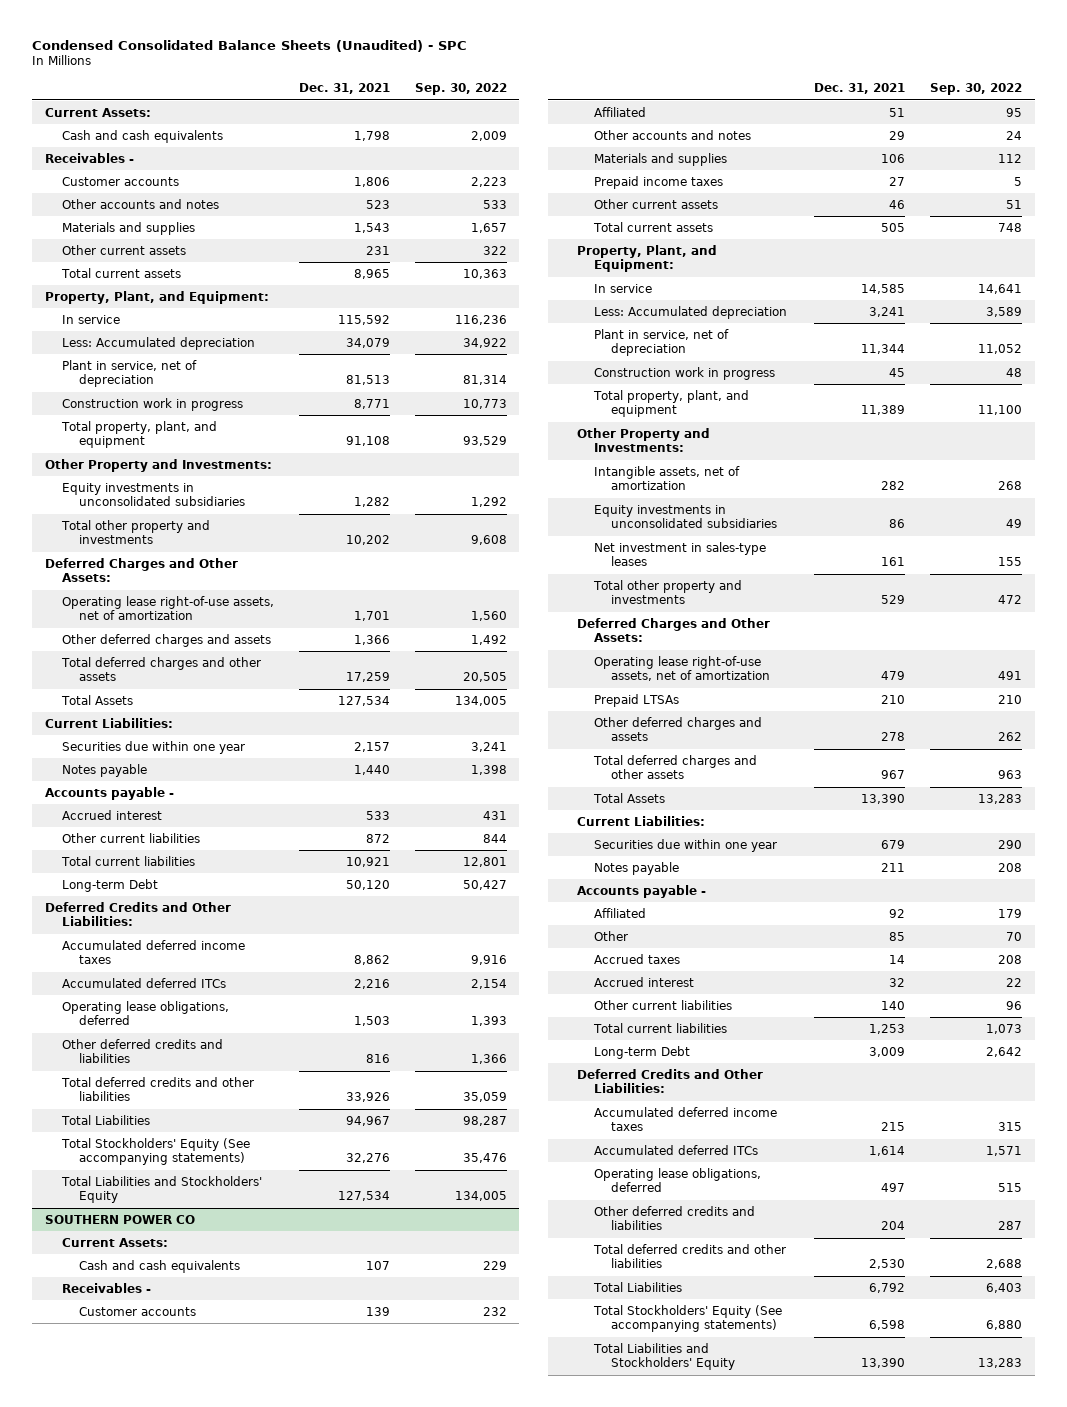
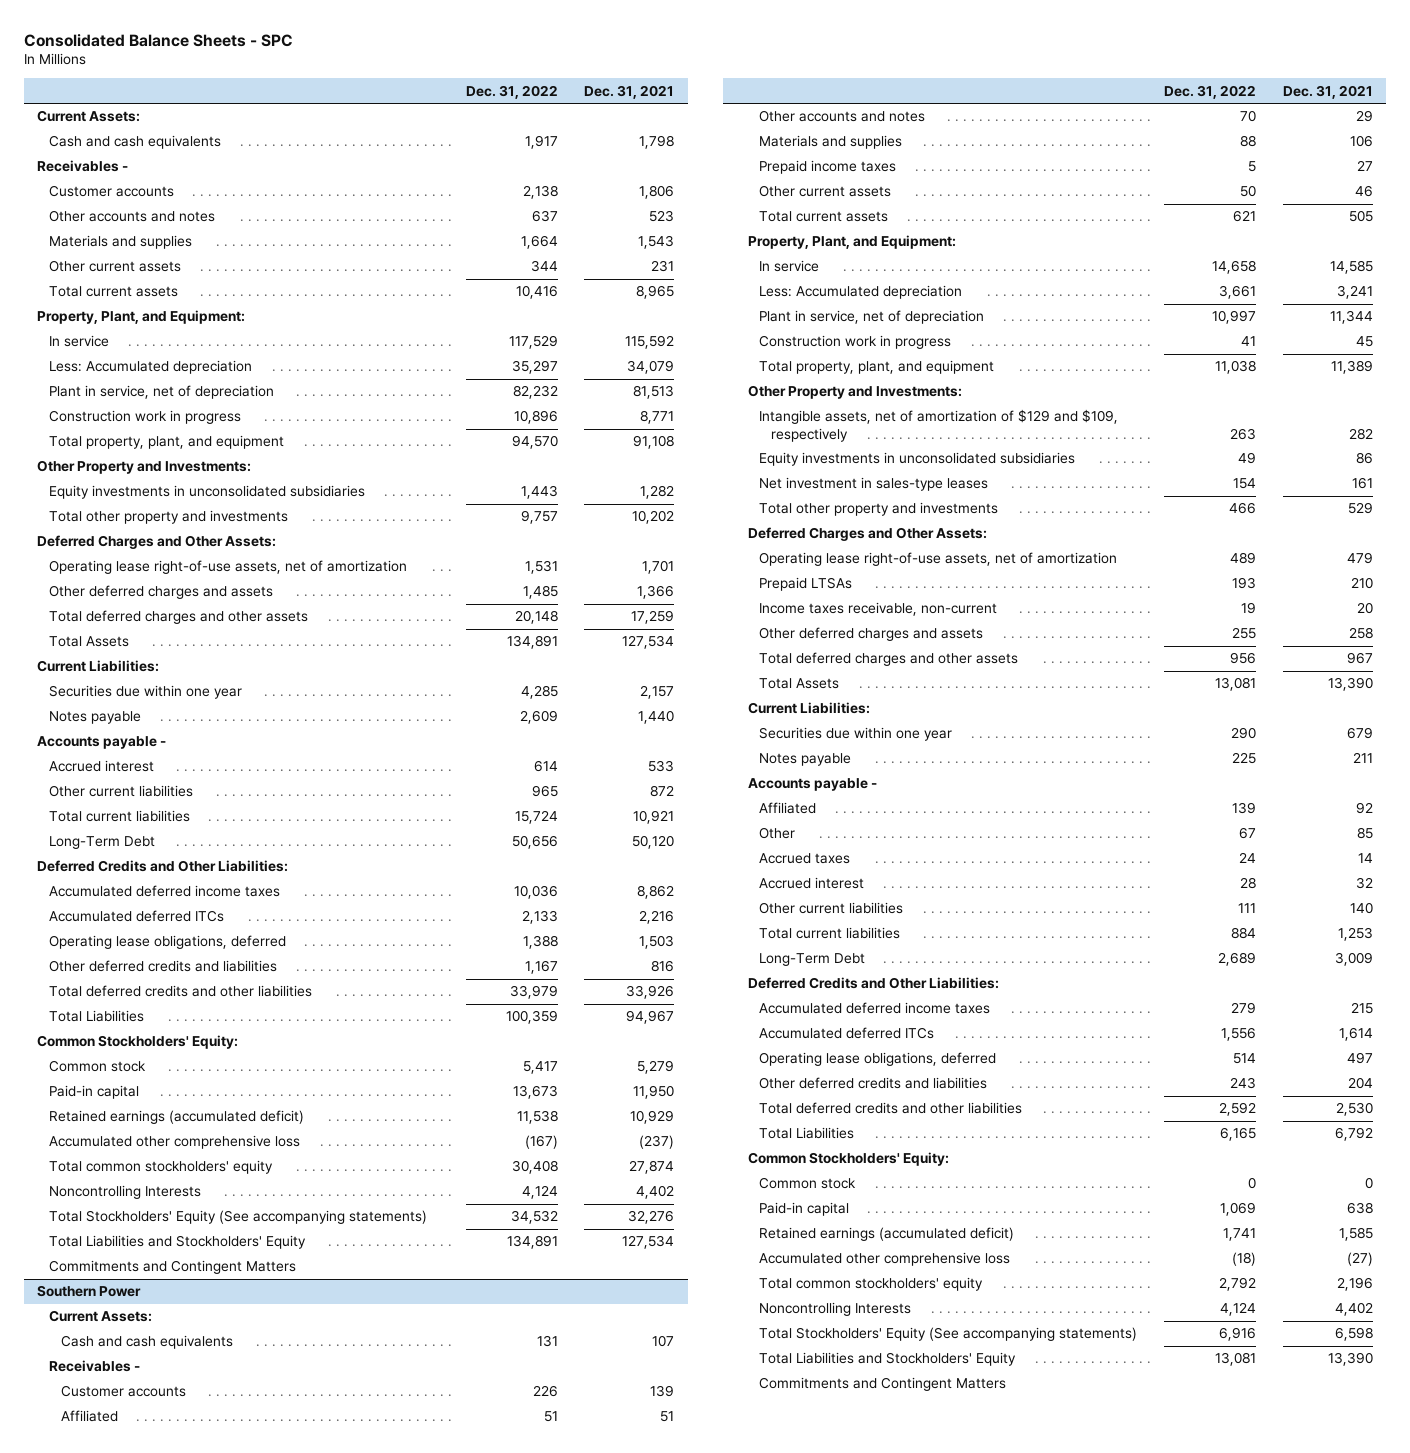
- Condensed Consolidated Balance Sheets (Unaudited) - SPC
+ Consolidated Balance Sheets - SPC
- | Dec. 31, 2021 | Sep. 30, 2022
+ | Dec. 31, 2022 | Dec. 31, 2021
- Long-term Debt | 50,120 | 50,427
+ Long-Term Debt | 50,656 | 50,120
+ Common Stockholders' Equity:
+ Common stock | 5,417 | 5,279
+ Paid-in capital | 13,673 | 11,950
+ Retained earnings (accumulated deficit) | 11,538 | 10,929
+ Accumulated other comprehensive loss | (167) | (237)
+ Total common stockholders' equity | 30,408 | 27,874
+ Noncontrolling Interests | 4,124 | 4,402
- SOUTHERN POWER CO
+ Commitments and Contingent Matters
+ Southern Power
- Intangible assets, net of amortization | 282 | 268
+ Intangible assets, net of amortization of $129 and $109, respectively | 263 | 282
- Other deferred charges and assets | 278 | 262
+ Income taxes receivable, non-current | 19 | 20
+ Other deferred charges and assets | 255 | 258
- Long-term Debt | 3,009 | 2,642
+ Long-Term Debt | 2,689 | 3,009
+ Common Stockholders' Equity:
+ Common stock | 0 | 0
+ Paid-in capital | 1,069 | 638
+ Retained earnings (accumulated deficit) | 1,741 | 1,585
+ Accumulated other comprehensive loss | (18) | (27)
+ Total common stockholders' equity | 2,792 | 2,196
+ Noncontrolling Interests | 4,124 | 4,402
+ Commitments and Contingent Matters

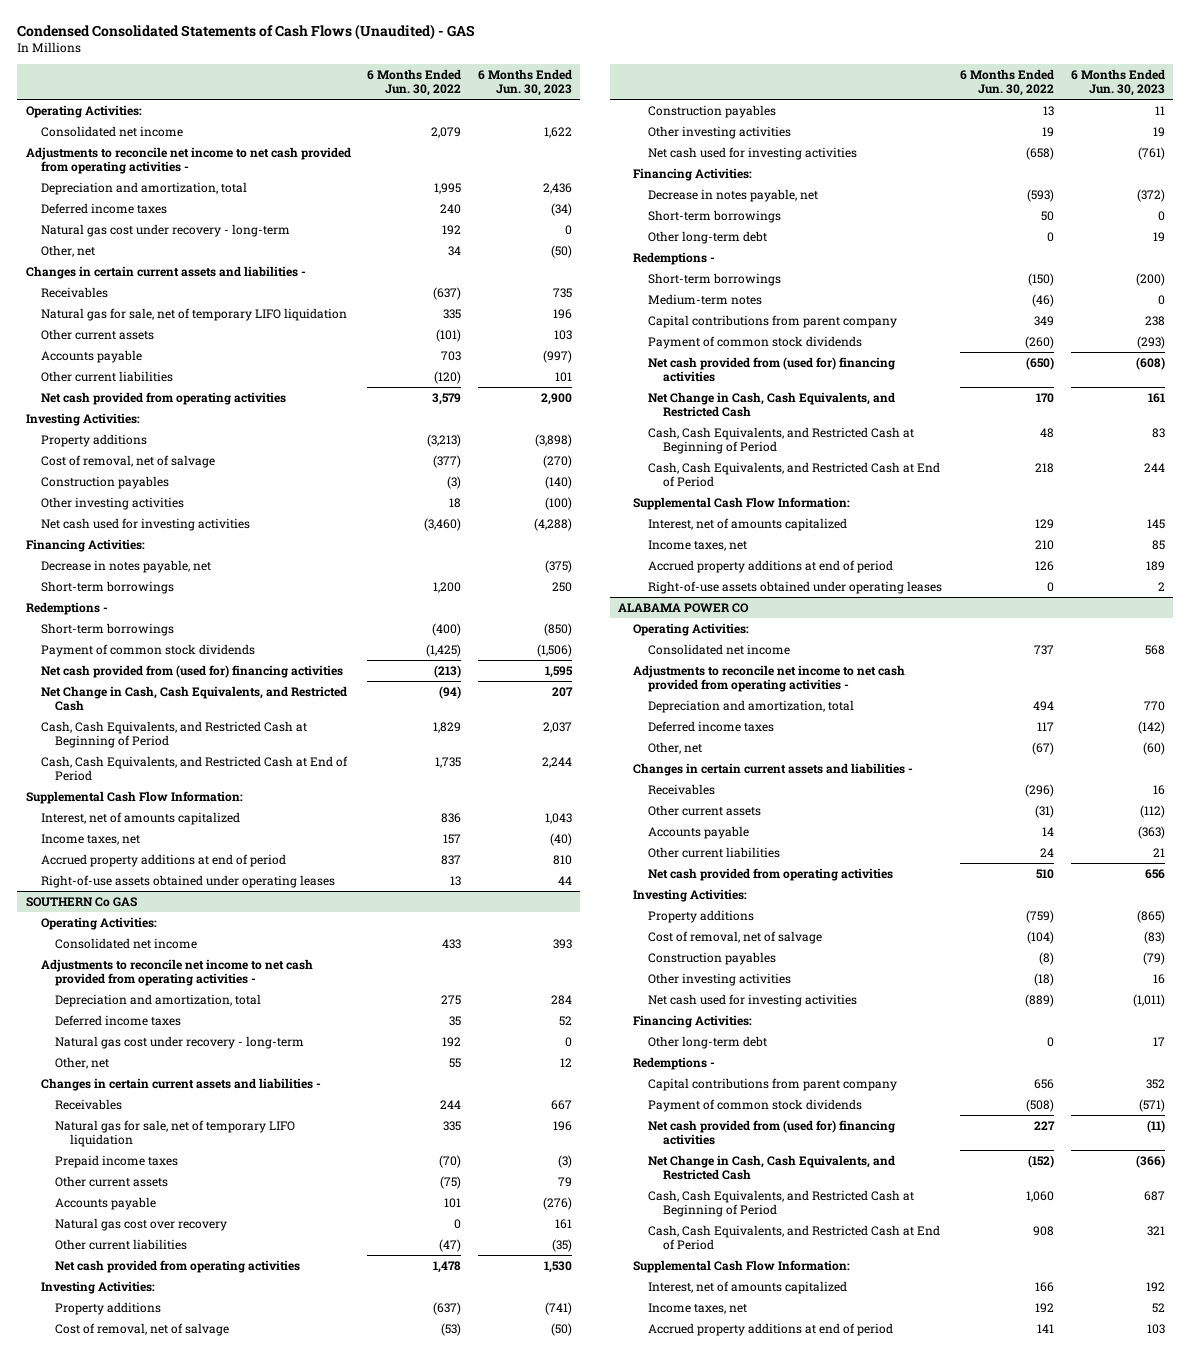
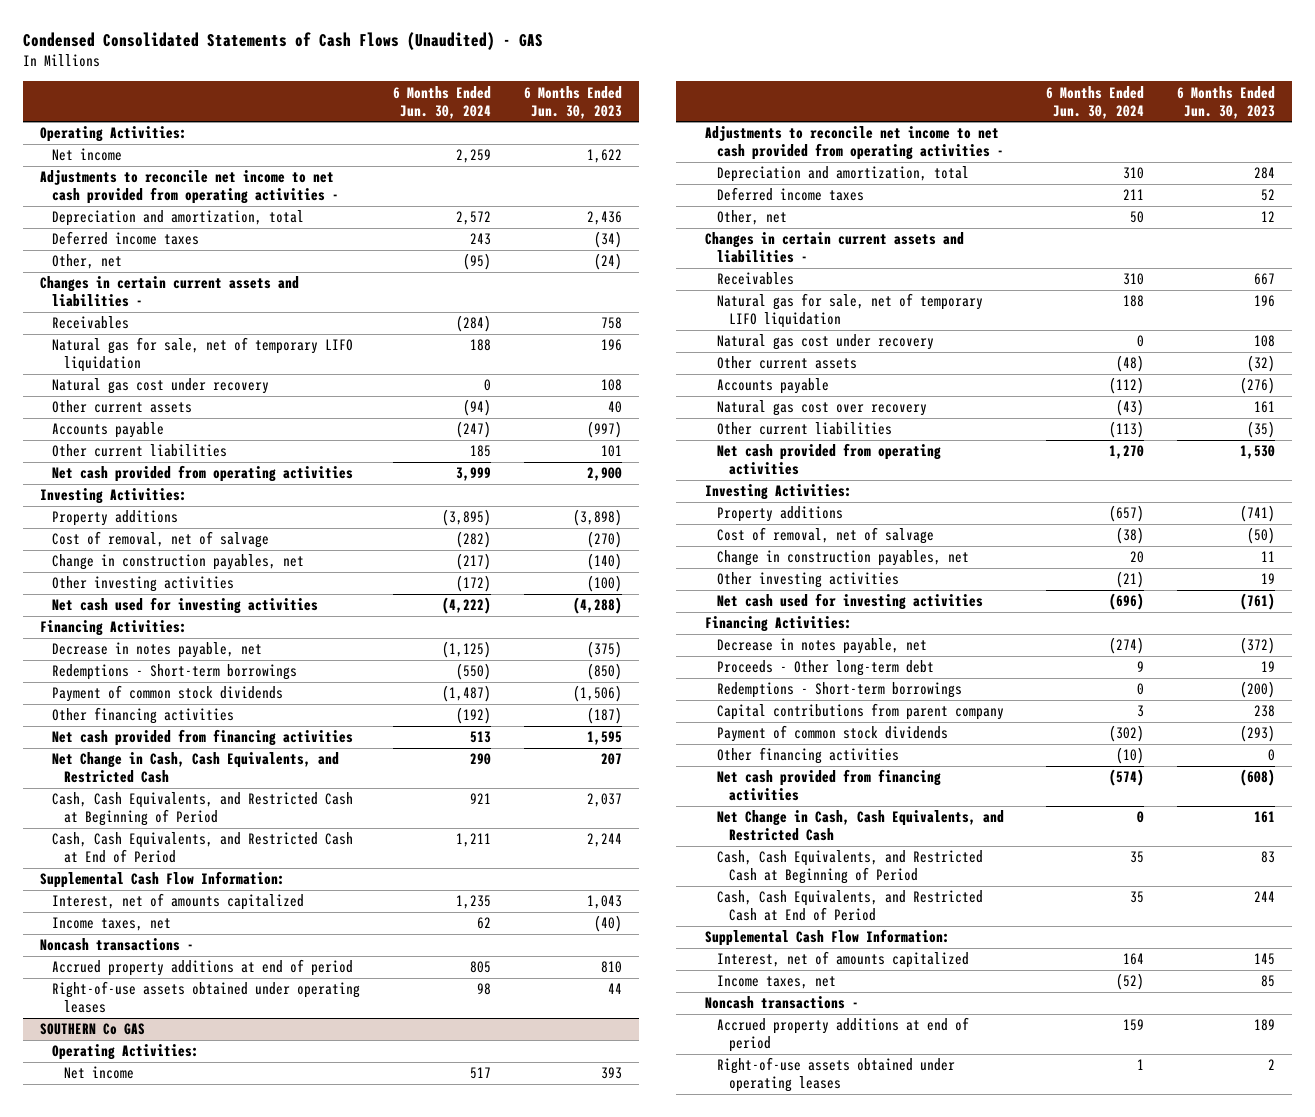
- | 6 Months Ended Jun. 30, 2022 | 6 Months Ended Jun. 30, 2023
+ | 6 Months Ended Jun. 30, 2024 | 6 Months Ended Jun. 30, 2023
- Consolidated net income | 2,079 | 1,622
+ Net income | 2,259 | 1,622
- Natural gas cost under recovery - long-term | 192 | 0
- Other, net | 34 | (50)
+ Other, net | (95) | (24)
- Receivables | (637) | 735
+ Receivables | (284) | 758
- Other current assets | (101) | 103
+ Natural gas cost under recovery | 0 | 108
+ Other current assets | (94) | 40
- Construction payables | (3) | (140)
+ Change in construction payables, net | (217) | (140)
- Short-term borrowings | 1,200 | 250
- Redemptions -
- Short-term borrowings | (400) | (850)
+ Redemptions - Short-term borrowings | (550) | (850)
- Net cash provided from (used for) financing activities | (213) | 1,595
+ Other financing activities | (192) | (187)
+ Net cash provided from financing activities | 513 | 1,595
+ Noncash transactions -
@ SOUTHERN Co GAS
- Consolidated net income | 433 | 393
+ Net income | 517 | 393
- Natural gas cost under recovery - long-term | 192 | 0
- Prepaid income taxes | (70) | (3)
- Other current assets | (75) | 79
+ Natural gas cost under recovery | 0 | 108
+ Other current assets | (48) | (32)
- Construction payables | 13 | 11
+ Change in construction payables, net | 20 | 11
- Short-term borrowings | 50 | 0
- Other long-term debt | 0 | 19
- Redemptions -
- Short-term borrowings | (150) | (200)
- Medium-term notes | (46) | 0
+ Proceeds - Other long-term debt | 9 | 19
+ Redemptions - Short-term borrowings | 0 | (200)
- Net cash provided from (used for) financing activities | (650) | (608)
+ Other financing activities | (10) | 0
+ Net cash provided from financing activities | (574) | (608)
+ Noncash transactions -
- ALABAMA POWER CO
- Operating Activities:
- Consolidated net income | 737 | 568
- Adjustments to reconcile net income to net cash provided from operating activities -
- Depreciation and amortization, total | 494 | 770
- Deferred income taxes | 117 | (142)
- Other, net | (67) | (60)
- Changes in certain current assets and liabilities -
- Receivables | (296) | 16
- Other current assets | (31) | (112)
- Accounts payable | 14 | (363)
- Other current liabilities | 24 | 21
- Net cash provided from operating activities | 510 | 656
- Investing Activities:
- Property additions | (759) | (865)
- Cost of removal, net of salvage | (104) | (83)
- Construction payables | (8) | (79)
- Other investing activities | (18) | 16
- Net cash used for investing activities | (889) | (1,011)
- Financing Activities:
- Other long-term debt | 0 | 17
- Redemptions -
- Capital contributions from parent company | 656 | 352
- Payment of common stock dividends | (508) | (571)
- Net cash provided from (used for) financing activities | 227 | (11)
- Net Change in Cash, Cash Equivalents, and Restricted Cash | (152) | (366)
- Cash, Cash Equivalents, and Restricted Cash at Beginning of Period | 1,060 | 687
- Cash, Cash Equivalents, and Restricted Cash at End of Period | 908 | 321
- Supplemental Cash Flow Information:
- Interest, net of amounts capitalized | 166 | 192
- Income taxes, net | 192 | 52
- Accrued property additions at end of period | 141 | 103

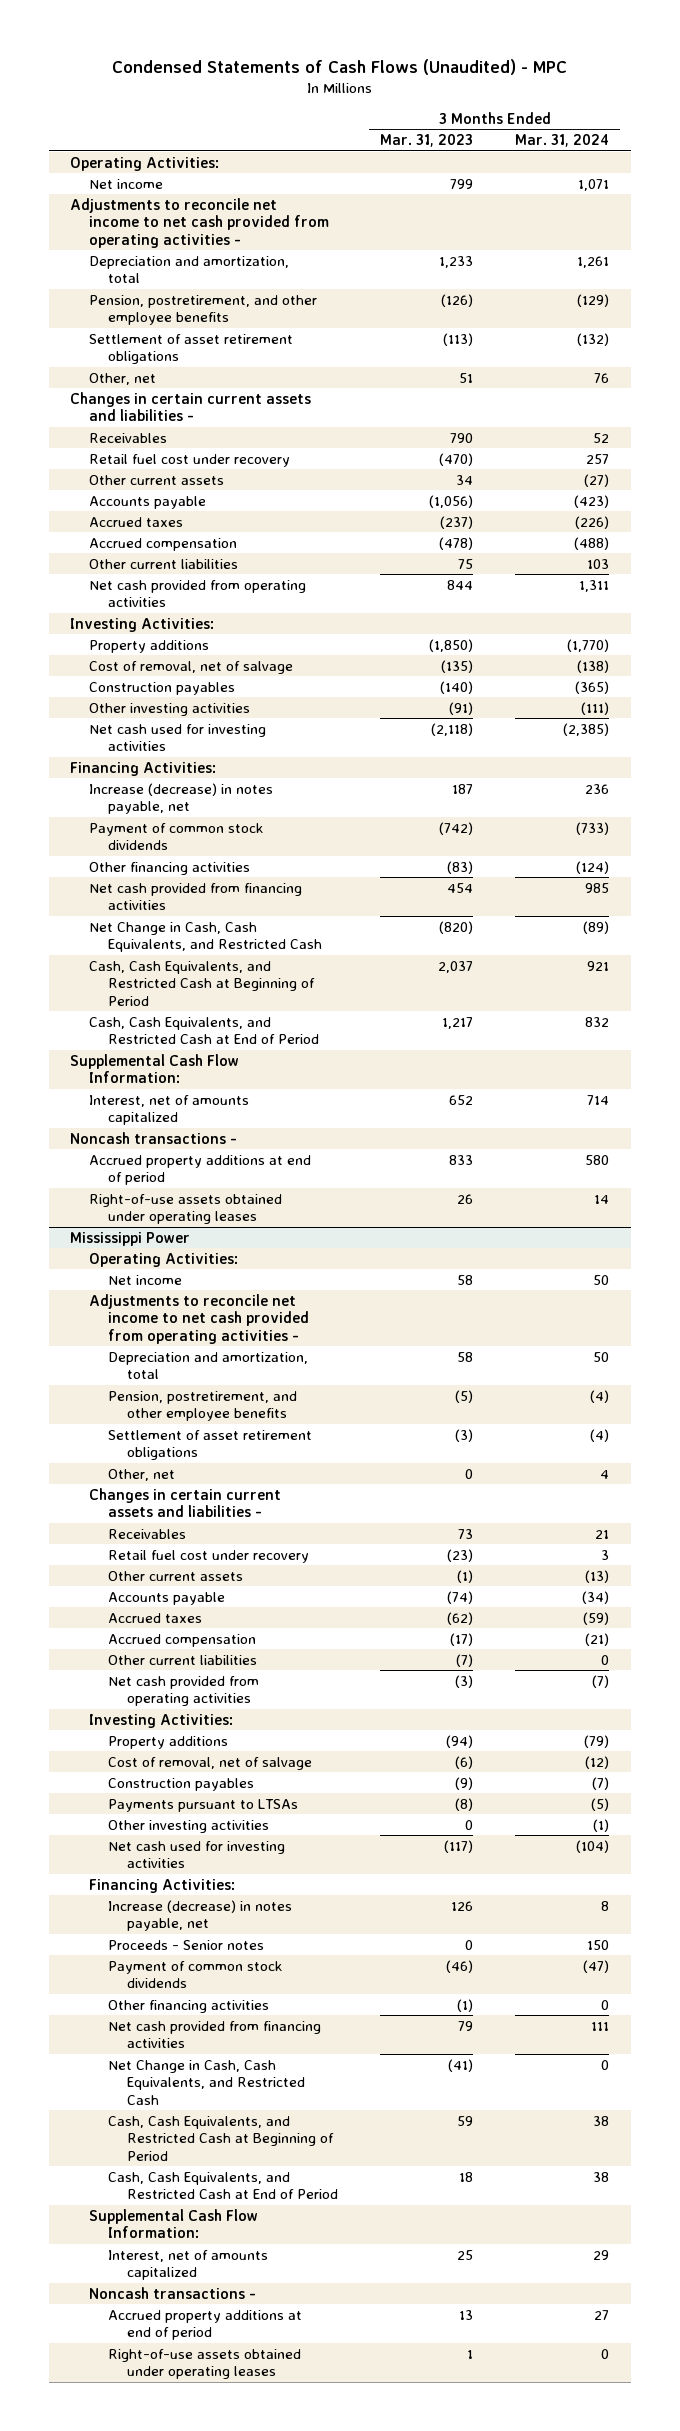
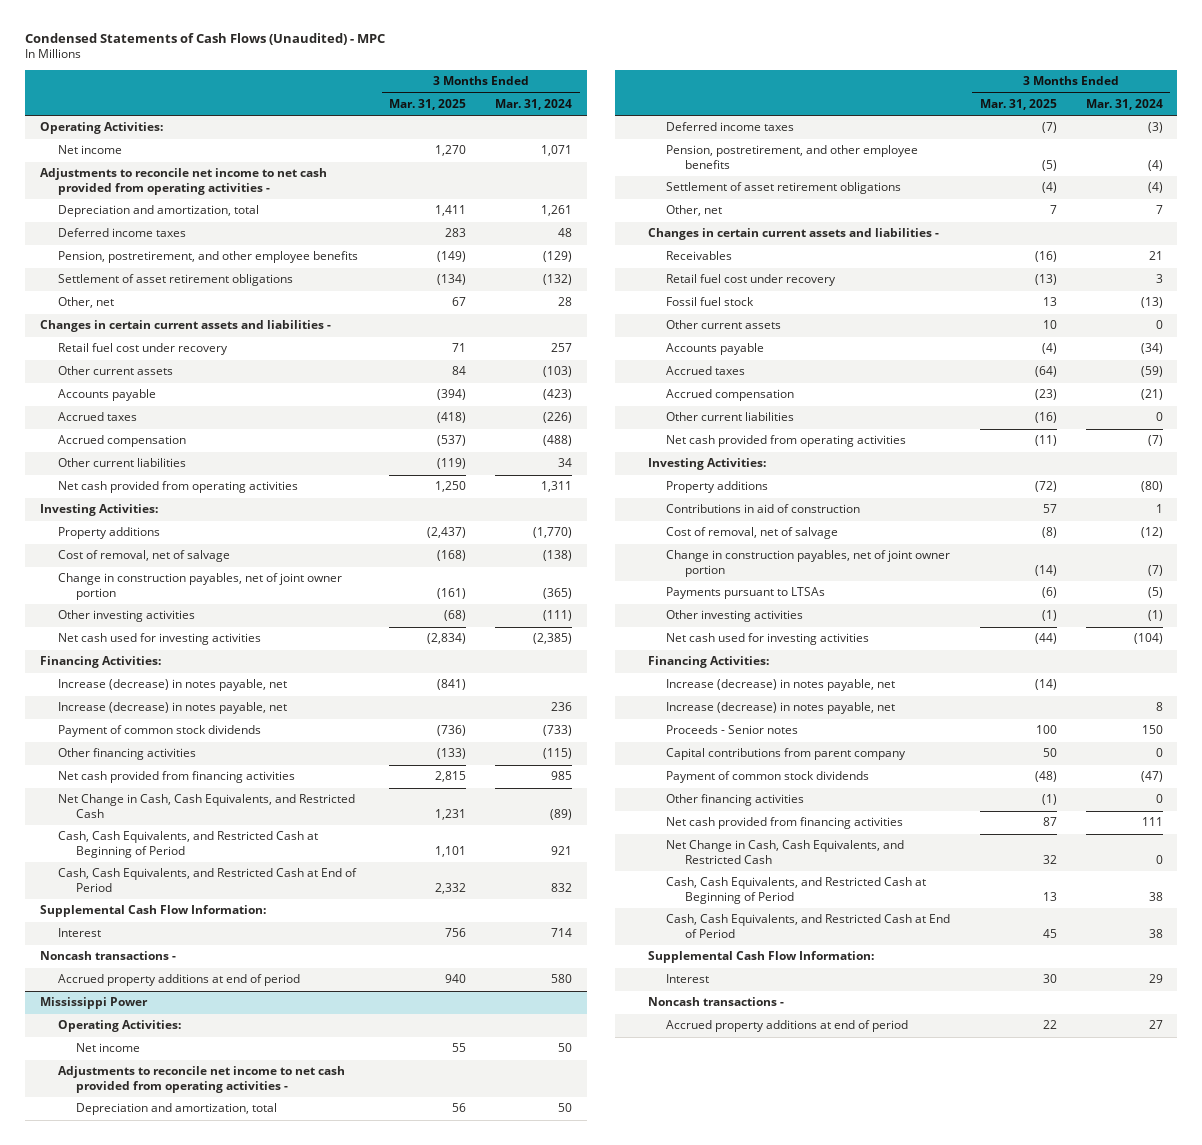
- | 3 Months Ended Mar. 31, 2023 | 3 Months Ended Mar. 31, 2024
+ | 3 Months Ended Mar. 31, 2025 | 3 Months Ended Mar. 31, 2024
+ Deferred income taxes | 283 | 48
- Other, net | 51 | 76
+ Other, net | 67 | 28
- Receivables | 790 | 52
- Other current assets | 34 | (27)
+ Other current assets | 84 | (103)
- Other current liabilities | 75 | 103
+ Other current liabilities | (119) | 34
- Construction payables | (140) | (365)
+ Change in construction payables, net of joint owner portion | (161) | (365)
+ Increase (decrease) in notes payable, net | (841) |
- Other financing activities | (83) | (124)
+ Other financing activities | (133) | (115)
- Interest, net of amounts capitalized | 652 | 714
+ Interest | 756 | 714
- Right-of-use assets obtained under operating leases | 26 | 14
@ Mississippi Power
+ Deferred income taxes | (7) | (3)
- Other, net | 0 | 4
+ Other, net | 7 | 7
- Other current assets | (1) | (13)
+ Fossil fuel stock | 13 | (13)
+ Other current assets | 10 | 0
- Property additions | (94) | (79)
+ Property additions | (72) | (80)
+ Contributions in aid of construction | 57 | 1
- Construction payables | (9) | (7)
+ Change in construction payables, net of joint owner portion | (14) | (7)
+ Increase (decrease) in notes payable, net | (14) |
+ Capital contributions from parent company | 50 | 0
- Interest, net of amounts capitalized | 25 | 29
+ Interest | 30 | 29
- Right-of-use assets obtained under operating leases | 1 | 0

